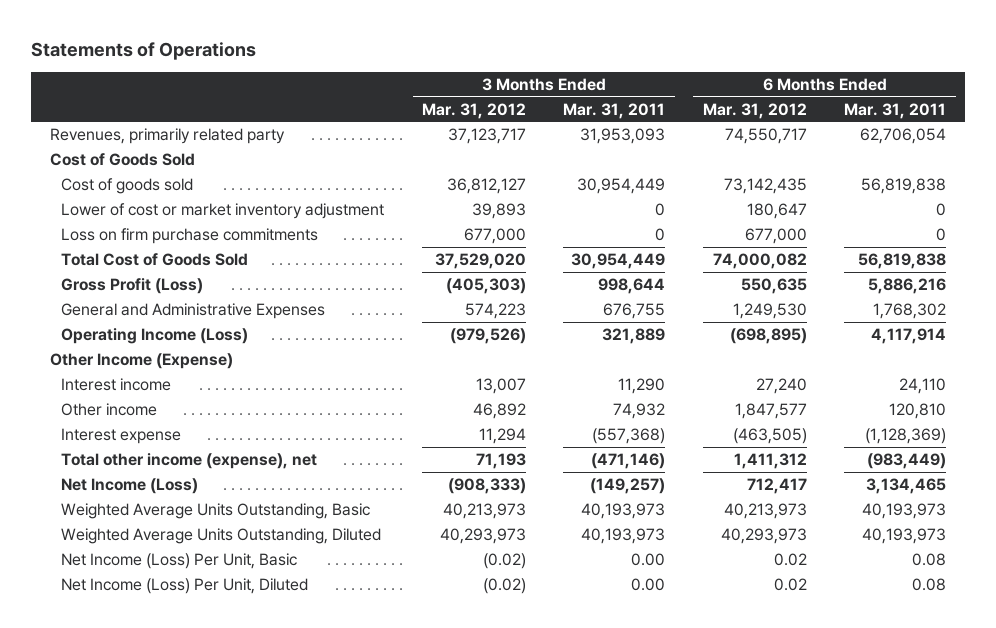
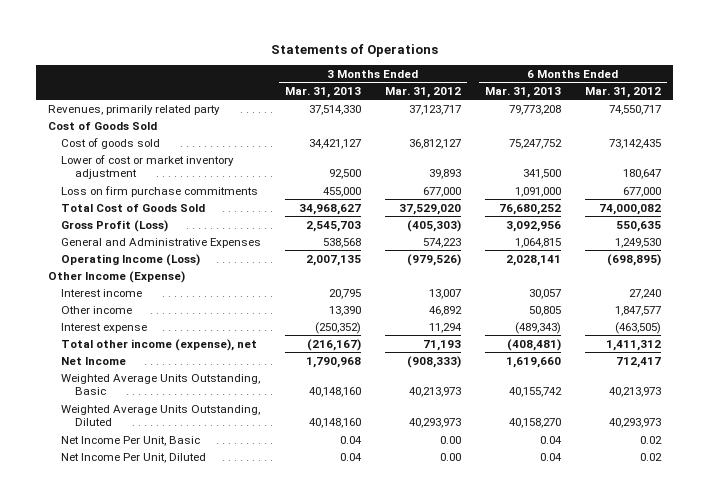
- | 3 Months Ended Mar. 31, 2012 | 3 Months Ended Mar. 31, 2011 | 6 Months Ended Mar. 31, 2012 | 6 Months Ended Mar. 31, 2011
+ | 3 Months Ended Mar. 31, 2013 | 3 Months Ended Mar. 31, 2012 | 6 Months Ended Mar. 31, 2013 | 6 Months Ended Mar. 31, 2012
- Net Income (Loss) | (908,333) | (149,257) | 712,417 | 3,134,465
+ Net Income | 1,790,968 | (908,333) | 1,619,660 | 712,417
- Net Income (Loss) Per Unit, Basic | (0.02) | 0.00 | 0.02 | 0.08
- Net Income (Loss) Per Unit, Diluted | (0.02) | 0.00 | 0.02 | 0.08
+ Net Income Per Unit, Basic | 0.04 | 0.00 | 0.04 | 0.02
+ Net Income Per Unit, Diluted | 0.04 | 0.00 | 0.04 | 0.02

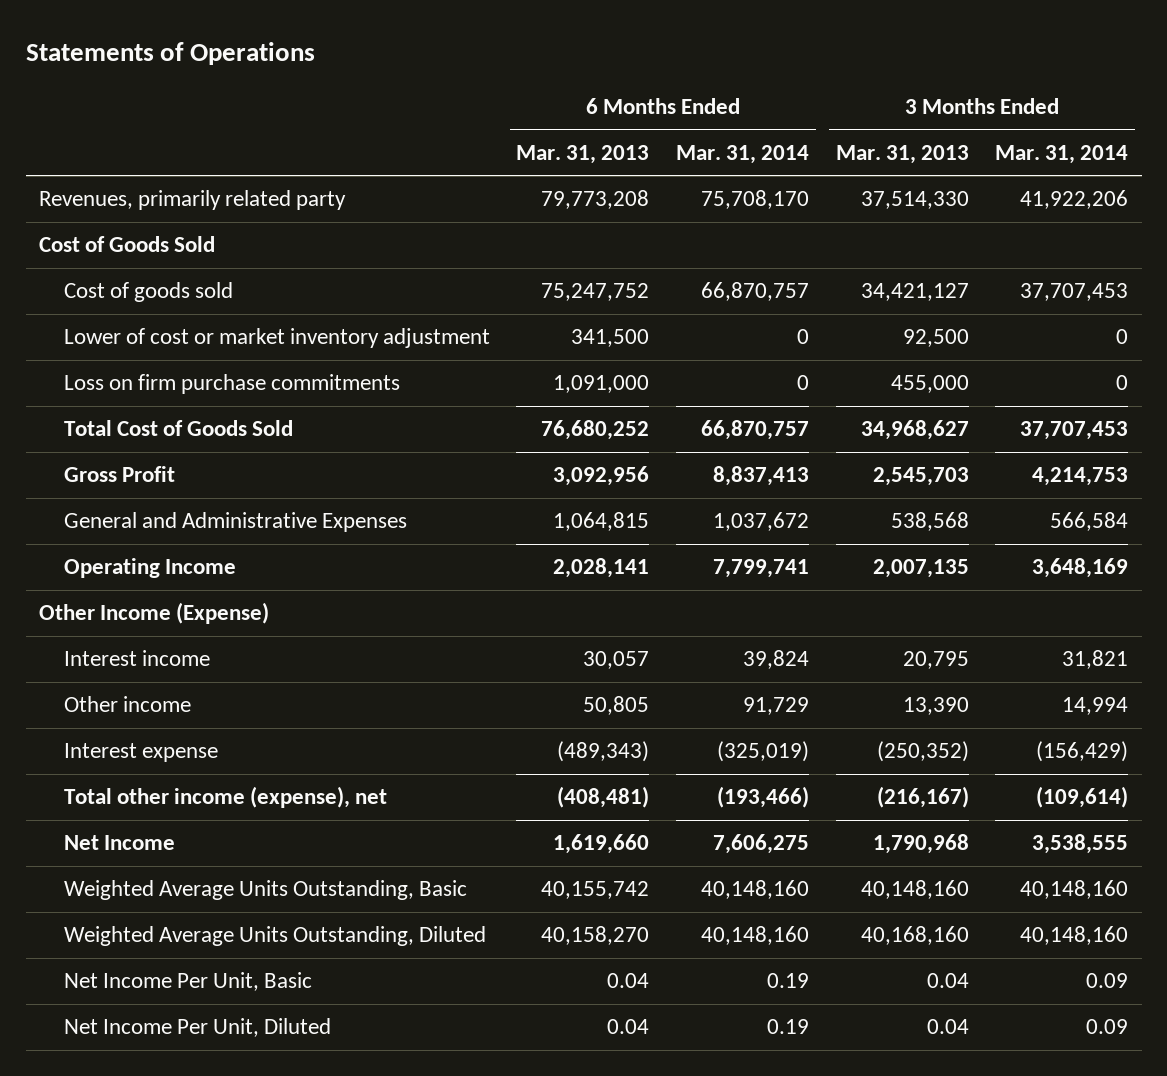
- | 3 Months Ended Mar. 31, 2013 | 3 Months Ended Mar. 31, 2012 | 6 Months Ended Mar. 31, 2013 | 6 Months Ended Mar. 31, 2012
+ | 6 Months Ended Mar. 31, 2013 | 6 Months Ended Mar. 31, 2014 | 3 Months Ended Mar. 31, 2013 | 3 Months Ended Mar. 31, 2014
- Gross Profit (Loss) | 2,545,703 | (405,303) | 3,092,956 | 550,635
+ Gross Profit | 3,092,956 | 8,837,413 | 2,545,703 | 4,214,753
- Operating Income (Loss) | 2,007,135 | (979,526) | 2,028,141 | (698,895)
+ Operating Income | 2,028,141 | 7,799,741 | 2,007,135 | 3,648,169
- Weighted Average Units Outstanding, Diluted | 40,148,160 | 40,293,973 | 40,158,270 | 40,293,973
+ Weighted Average Units Outstanding, Diluted | 40,158,270 | 40,148,160 | 40,168,160 | 40,148,160

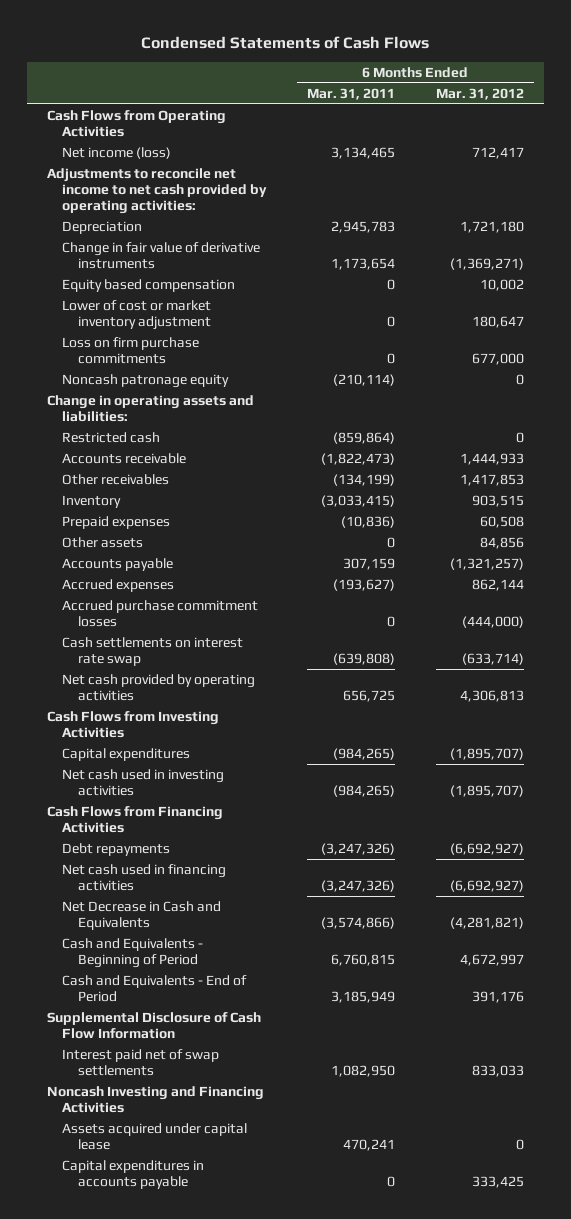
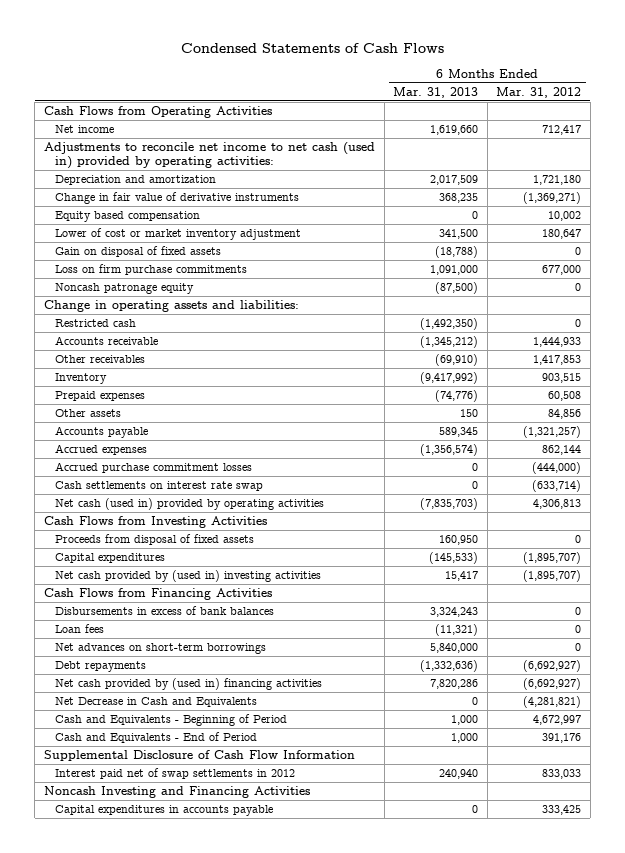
- | 6 Months Ended Mar. 31, 2011 | 6 Months Ended Mar. 31, 2012
+ | 6 Months Ended Mar. 31, 2013 | 6 Months Ended Mar. 31, 2012
- Net income (loss) | 3,134,465 | 712,417
- Adjustments to reconcile net income to net cash provided by operating activities:
- Depreciation | 2,945,783 | 1,721,180
+ Net income | 1,619,660 | 712,417
+ Adjustments to reconcile net income to net cash (used in) provided by operating activities:
+ Depreciation and amortization | 2,017,509 | 1,721,180
+ Gain on disposal of fixed assets | (18,788) | 0
- Net cash provided by operating activities | 656,725 | 4,306,813
+ Net cash (used in) provided by operating activities | (7,835,703) | 4,306,813
+ Proceeds from disposal of fixed assets | 160,950 | 0
- Net cash used in investing activities | (984,265) | (1,895,707)
+ Net cash provided by (used in) investing activities | 15,417 | (1,895,707)
+ Disbursements in excess of bank balances | 3,324,243 | 0
+ Loan fees | (11,321) | 0
+ Net advances on short-term borrowings | 5,840,000 | 0
- Net cash used in financing activities | (3,247,326) | (6,692,927)
+ Net cash provided by (used in) financing activities | 7,820,286 | (6,692,927)
- Interest paid net of swap settlements | 1,082,950 | 833,033
+ Interest paid net of swap settlements in 2012 | 240,940 | 833,033
- Assets acquired under capital lease | 470,241 | 0

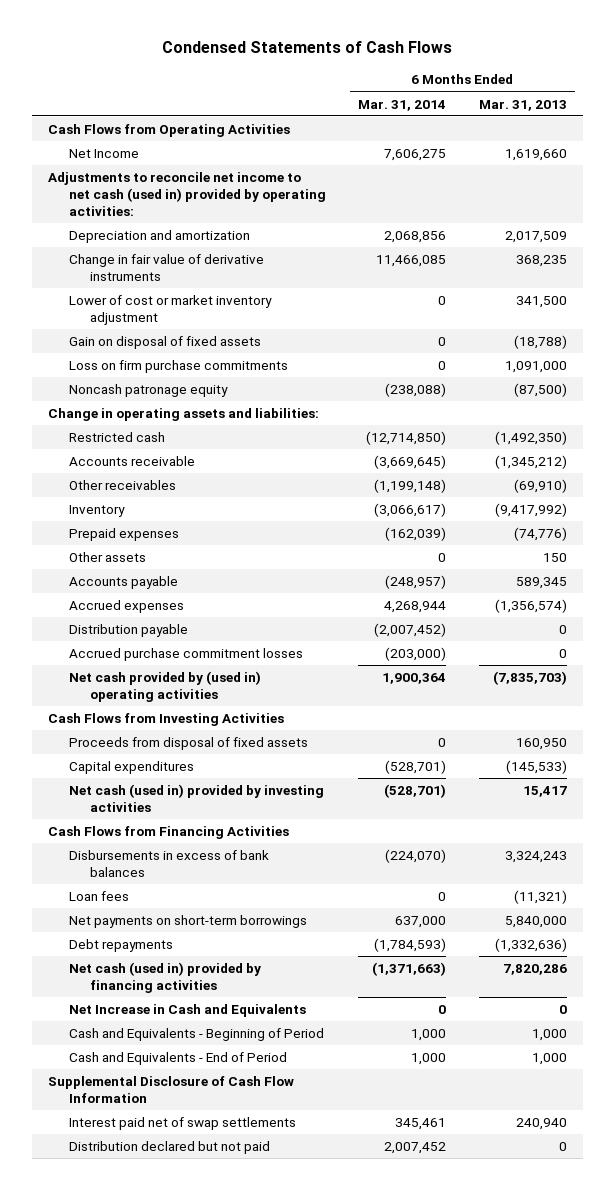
- | 6 Months Ended Mar. 31, 2013 | 6 Months Ended Mar. 31, 2012
+ | 6 Months Ended Mar. 31, 2014 | 6 Months Ended Mar. 31, 2013
- Net income | 1,619,660 | 712,417
+ Net Income | 7,606,275 | 1,619,660
- Equity based compensation | 0 | 10,002
+ Distribution payable | (2,007,452) | 0
- Cash settlements on interest rate swap | 0 | (633,714)
- Net cash (used in) provided by operating activities | (7,835,703) | 4,306,813
+ Net cash provided by (used in) operating activities | 1,900,364 | (7,835,703)
- Net cash provided by (used in) investing activities | 15,417 | (1,895,707)
+ Net cash (used in) provided by investing activities | (528,701) | 15,417
- Net advances on short-term borrowings | 5,840,000 | 0
+ Net payments on short-term borrowings | 637,000 | 5,840,000
- Net cash provided by (used in) financing activities | 7,820,286 | (6,692,927)
- Net Decrease in Cash and Equivalents | 0 | (4,281,821)
+ Net cash (used in) provided by financing activities | (1,371,663) | 7,820,286
+ Net Increase in Cash and Equivalents | 0 | 0
- Interest paid net of swap settlements in 2012 | 240,940 | 833,033
- Noncash Investing and Financing Activities
- Capital expenditures in accounts payable | 0 | 333,425
+ Interest paid net of swap settlements | 345,461 | 240,940
+ Distribution declared but not paid | 2,007,452 | 0

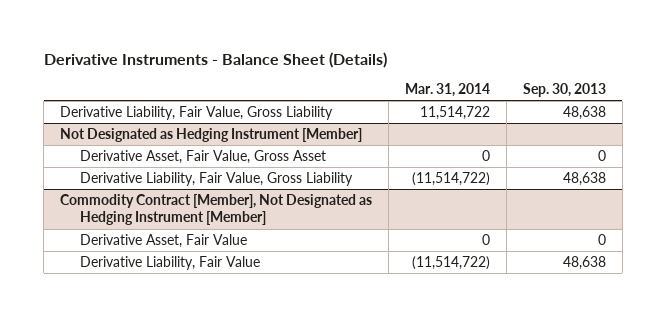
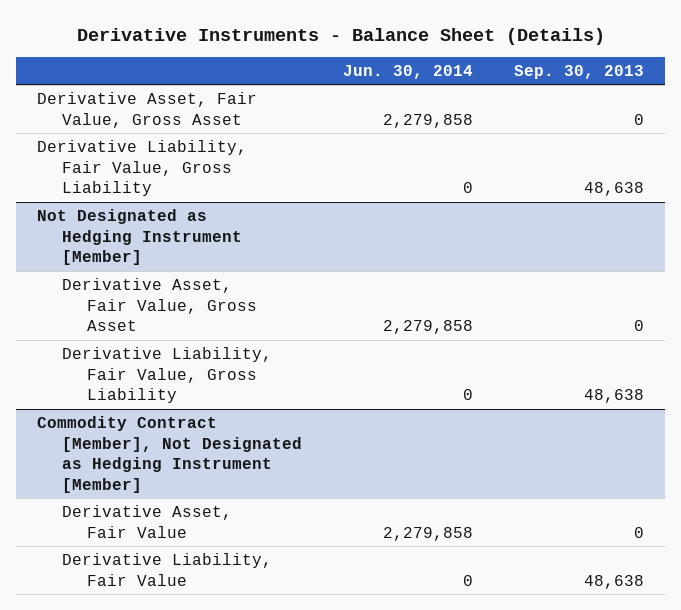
- | Mar. 31, 2014 | Sep. 30, 2013
+ | Jun. 30, 2014 | Sep. 30, 2013
+ Derivative Asset, Fair Value, Gross Asset | 2,279,858 | 0

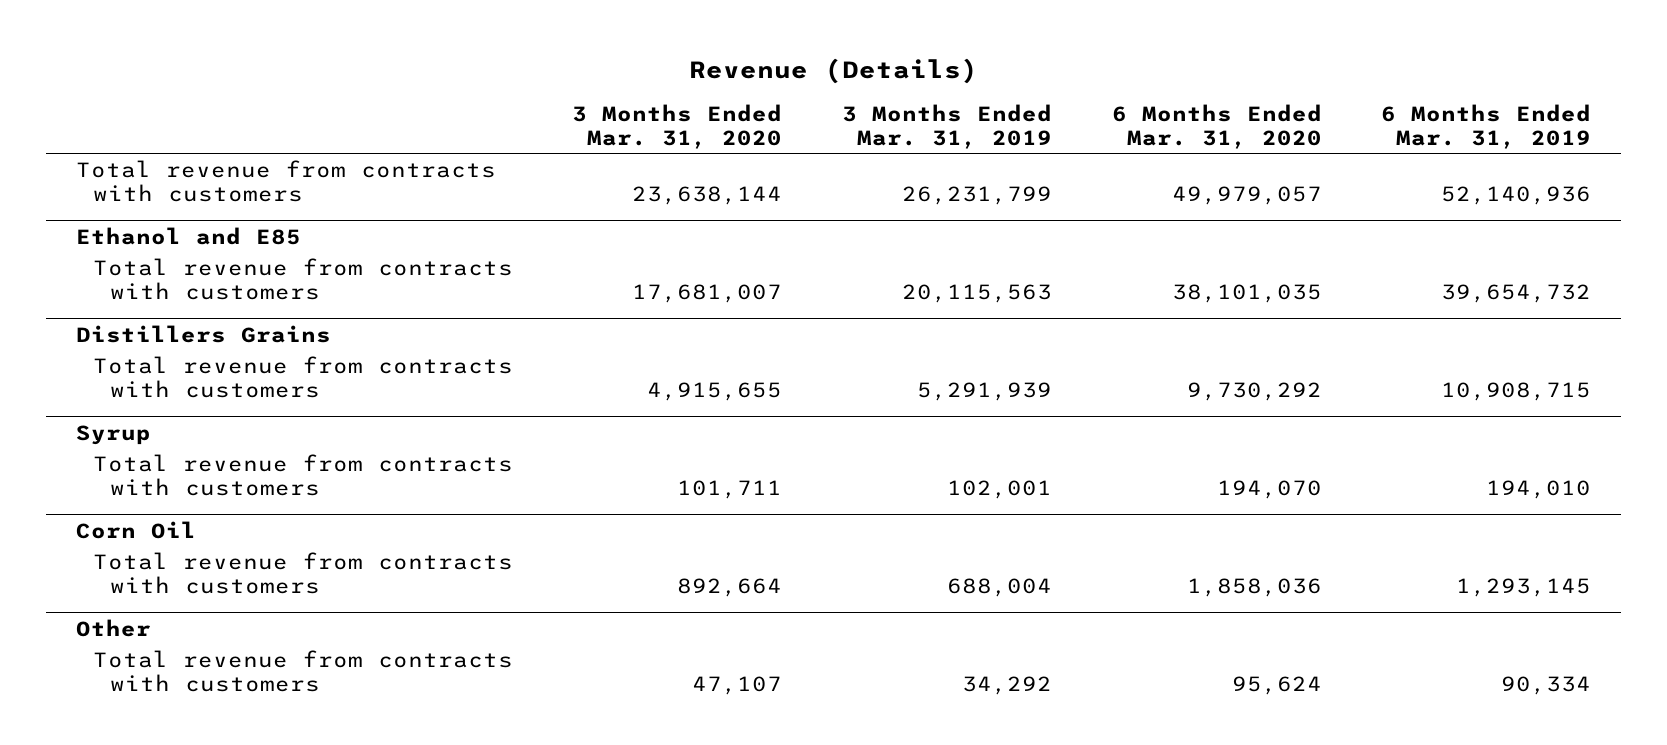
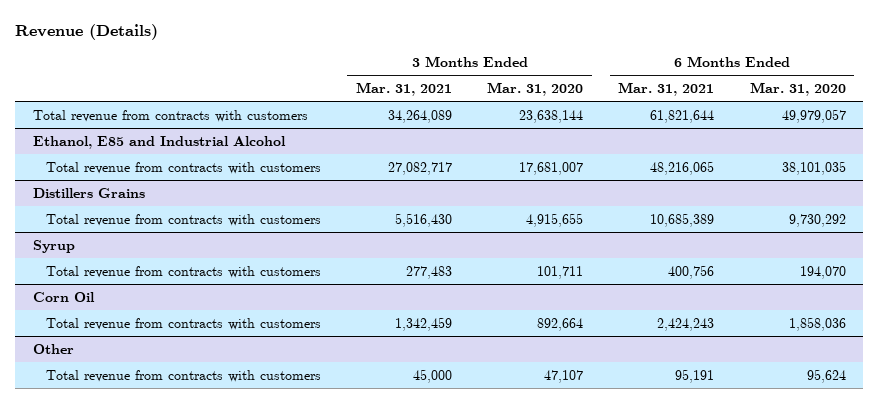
- | 3 Months Ended Mar. 31, 2020 | 3 Months Ended Mar. 31, 2019 | 6 Months Ended Mar. 31, 2020 | 6 Months Ended Mar. 31, 2019
+ | 3 Months Ended Mar. 31, 2021 | 3 Months Ended Mar. 31, 2020 | 6 Months Ended Mar. 31, 2021 | 6 Months Ended Mar. 31, 2020
- Ethanol and E85
+ Ethanol, E85 and Industrial Alcohol

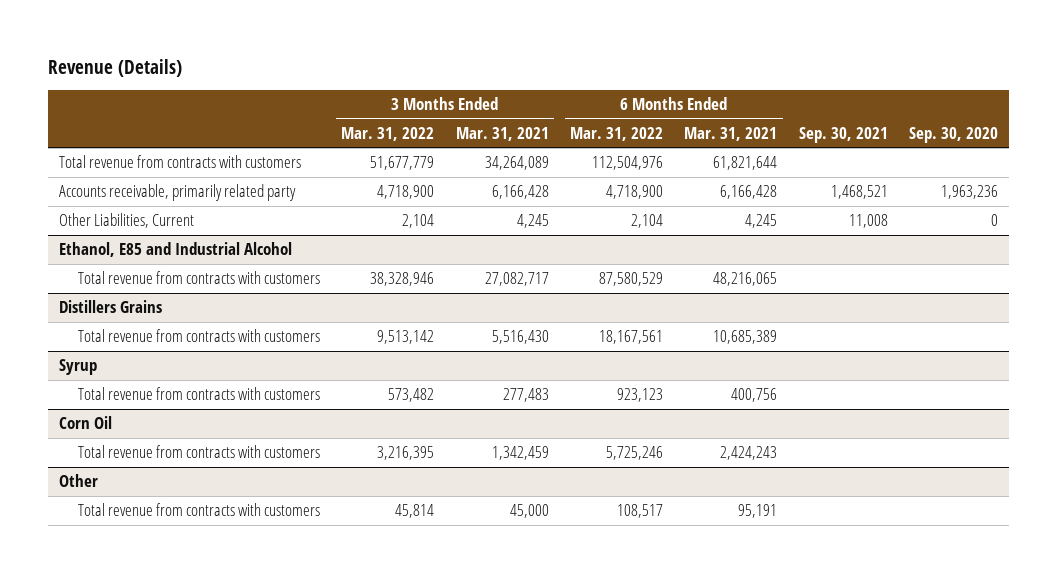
- | 3 Months Ended Mar. 31, 2021 | 3 Months Ended Mar. 31, 2020 | 6 Months Ended Mar. 31, 2021 | 6 Months Ended Mar. 31, 2020
+ | 3 Months Ended Mar. 31, 2022 | 3 Months Ended Mar. 31, 2021 | 6 Months Ended Mar. 31, 2022 | 6 Months Ended Mar. 31, 2021 | Sep. 30, 2021 | Sep. 30, 2020
+ Accounts receivable, primarily related party | 4,718,900 | 6,166,428 | 4,718,900 | 6,166,428 | 1,468,521 | 1,963,236
+ Other Liabilities, Current | 2,104 | 4,245 | 2,104 | 4,245 | 11,008 | 0

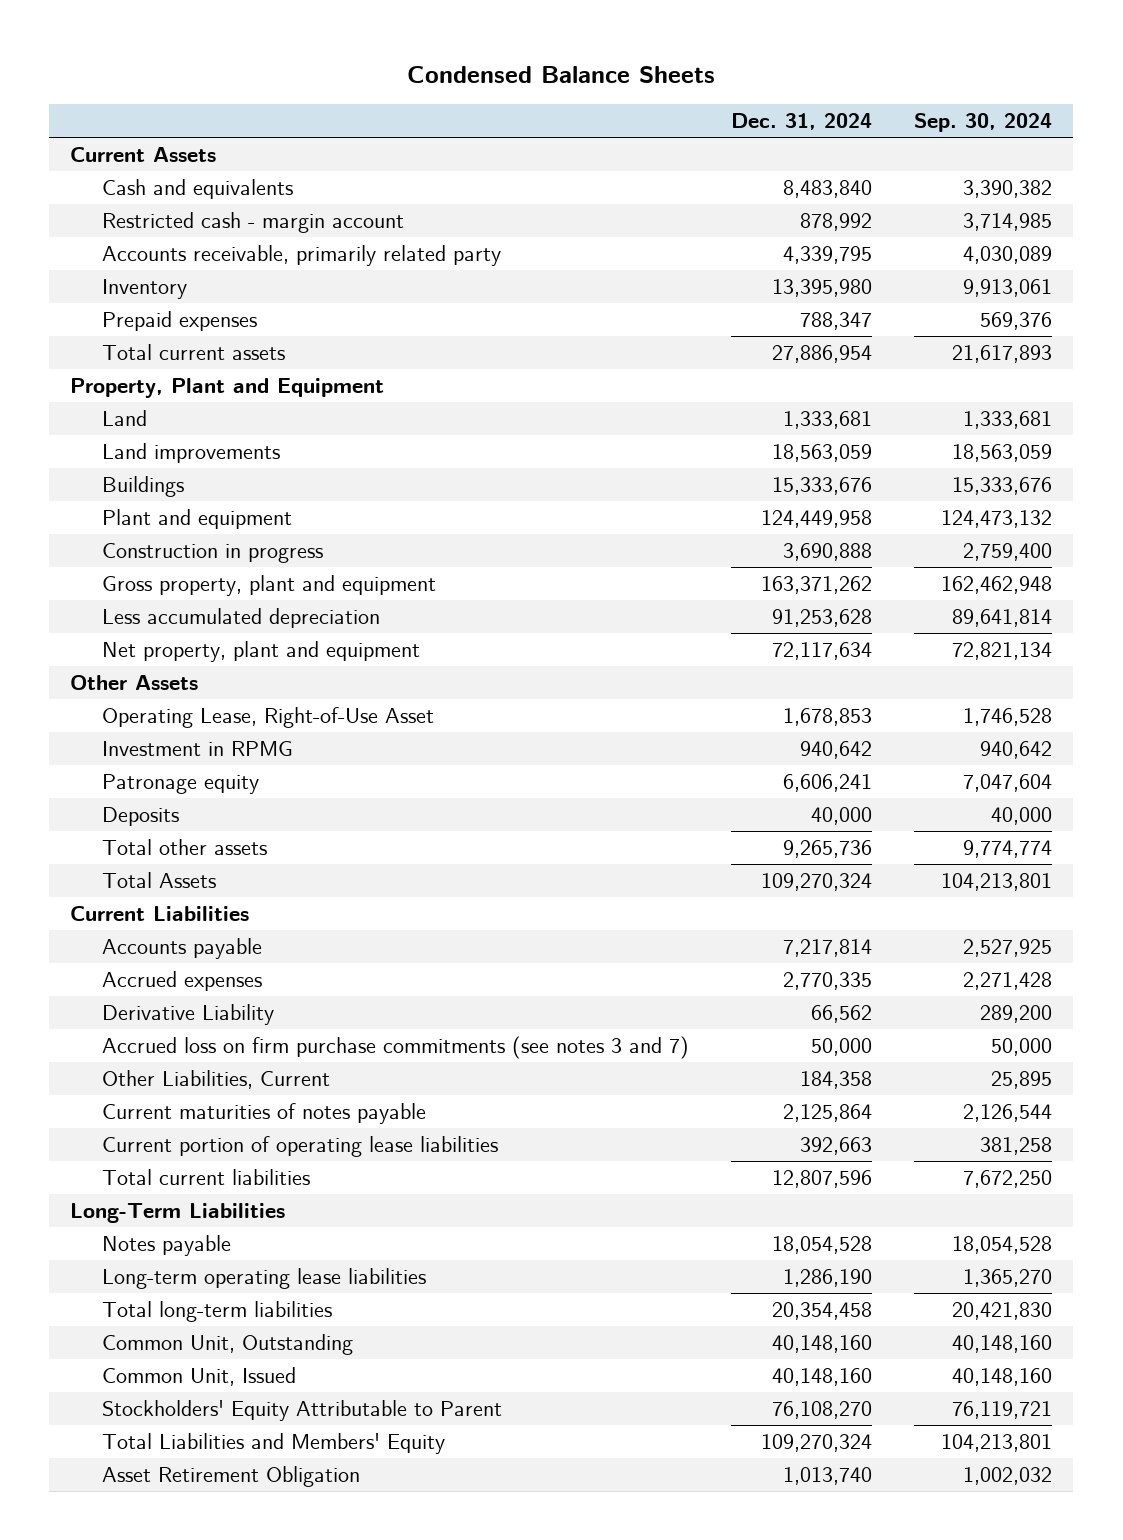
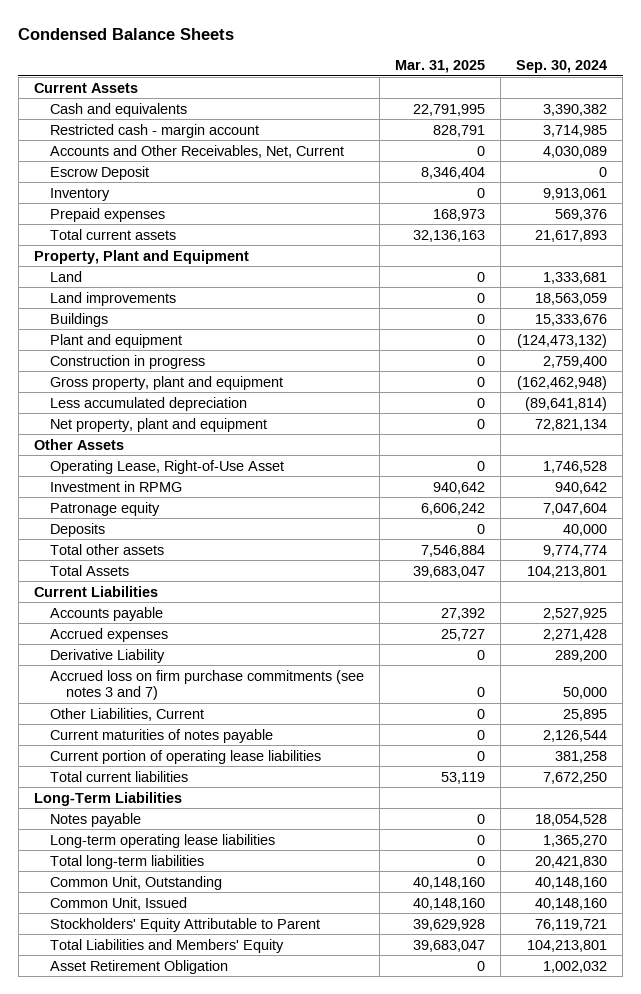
- | Dec. 31, 2024 | Sep. 30, 2024
+ | Mar. 31, 2025 | Sep. 30, 2024
- Accounts receivable, primarily related party | 4,339,795 | 4,030,089
+ Accounts and Other Receivables, Net, Current | 0 | 4,030,089
+ Escrow Deposit | 8,346,404 | 0
- Plant and equipment | 124,449,958 | 124,473,132
+ Plant and equipment | 0 | (124,473,132)
- Gross property, plant and equipment | 163,371,262 | 162,462,948
- Less accumulated depreciation | 91,253,628 | 89,641,814
+ Gross property, plant and equipment | 0 | (162,462,948)
+ Less accumulated depreciation | 0 | (89,641,814)

